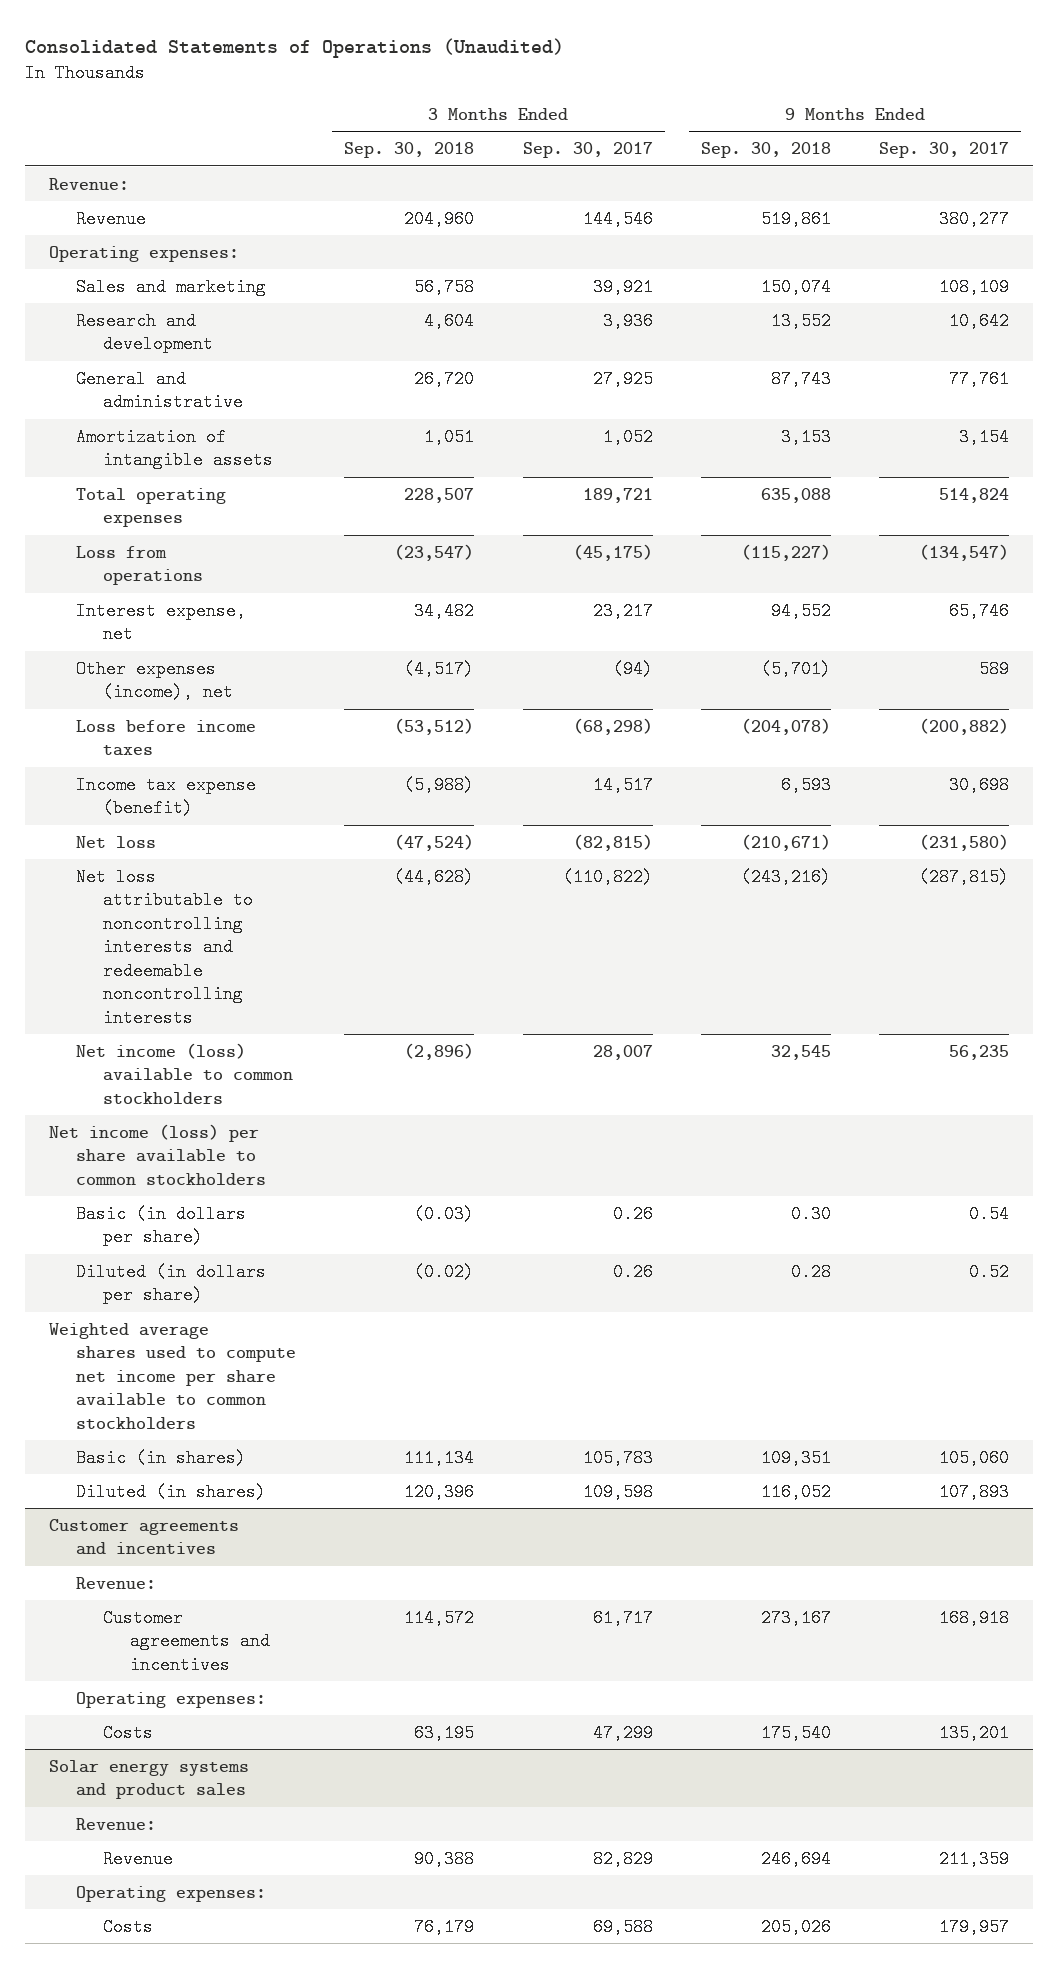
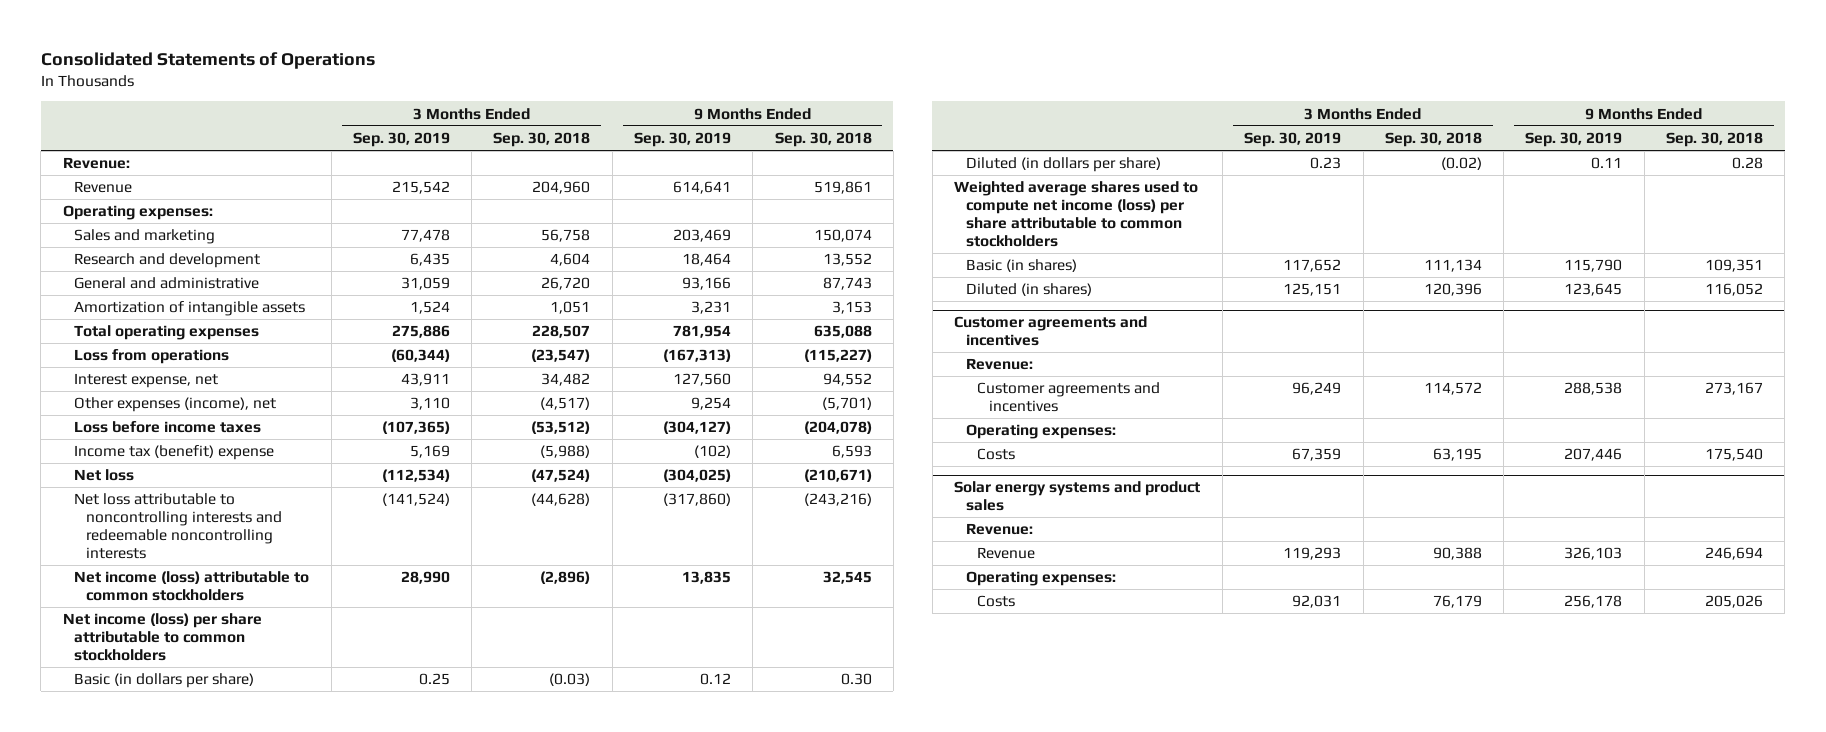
- Consolidated Statements of Operations (Unaudited)
+ Consolidated Statements of Operations
- | 3 Months Ended Sep. 30, 2018 | 3 Months Ended Sep. 30, 2017 | 9 Months Ended Sep. 30, 2018 | 9 Months Ended Sep. 30, 2017
+ | 3 Months Ended Sep. 30, 2019 | 3 Months Ended Sep. 30, 2018 | 9 Months Ended Sep. 30, 2019 | 9 Months Ended Sep. 30, 2018
- Income tax expense (benefit) | (5,988) | 14,517 | 6,593 | 30,698
+ Income tax (benefit) expense | 5,169 | (5,988) | (102) | 6,593
- Net income (loss) available to common stockholders | (2,896) | 28,007 | 32,545 | 56,235
- Net income (loss) per share available to common stockholders
+ Net income (loss) attributable to common stockholders | 28,990 | (2,896) | 13,835 | 32,545
+ Net income (loss) per share attributable to common stockholders
- Weighted average shares used to compute net income per share available to common stockholders
+ Weighted average shares used to compute net income (loss) per share attributable to common stockholders

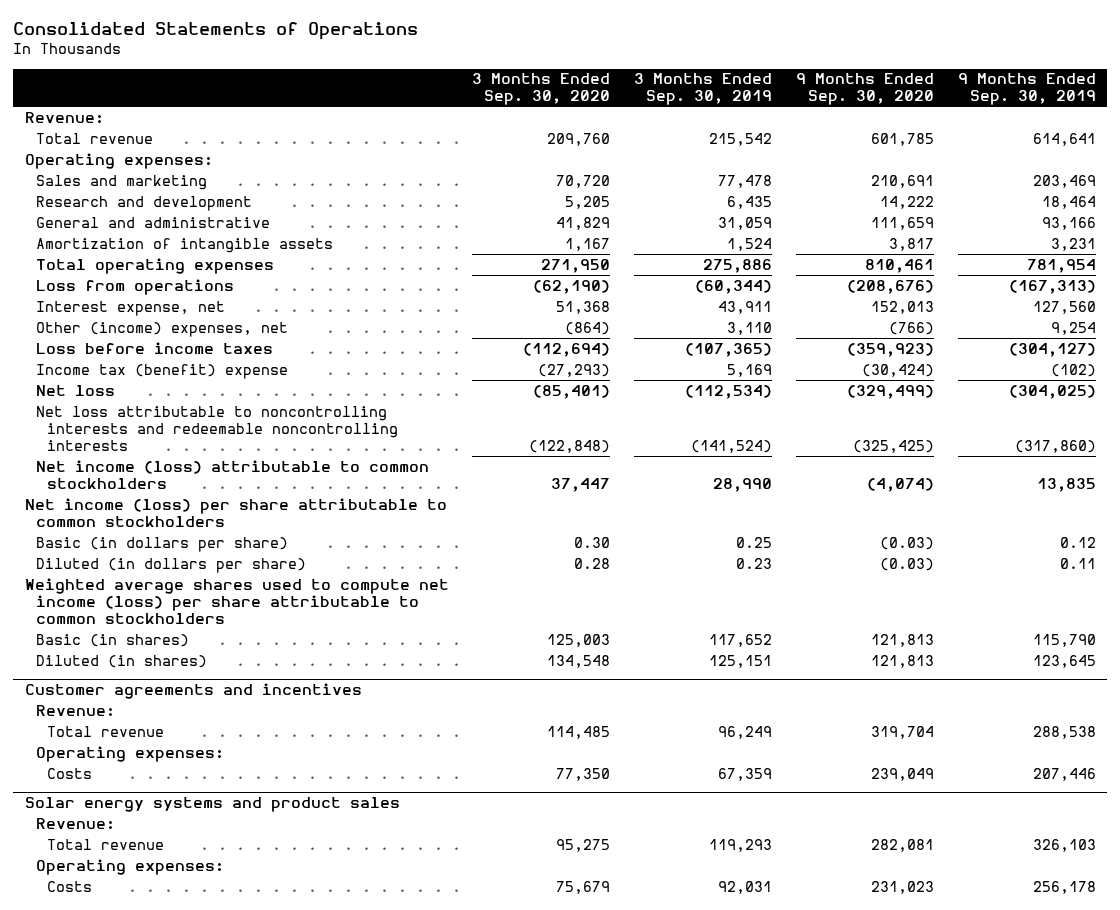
- | 3 Months Ended Sep. 30, 2019 | 3 Months Ended Sep. 30, 2018 | 9 Months Ended Sep. 30, 2019 | 9 Months Ended Sep. 30, 2018
+ | 3 Months Ended Sep. 30, 2020 | 3 Months Ended Sep. 30, 2019 | 9 Months Ended Sep. 30, 2020 | 9 Months Ended Sep. 30, 2019
- Revenue | 215,542 | 204,960 | 614,641 | 519,861
+ Total revenue | 209,760 | 215,542 | 601,785 | 614,641
- Other expenses (income), net | 3,110 | (4,517) | 9,254 | (5,701)
+ Other (income) expenses, net | (864) | 3,110 | (766) | 9,254
@ Customer agreements and incentives
- Customer agreements and incentives | 96,249 | 114,572 | 288,538 | 273,167
+ Total revenue | 114,485 | 96,249 | 319,704 | 288,538
@ Solar energy systems and product sales
- Revenue | 119,293 | 90,388 | 326,103 | 246,694
+ Total revenue | 95,275 | 119,293 | 282,081 | 326,103

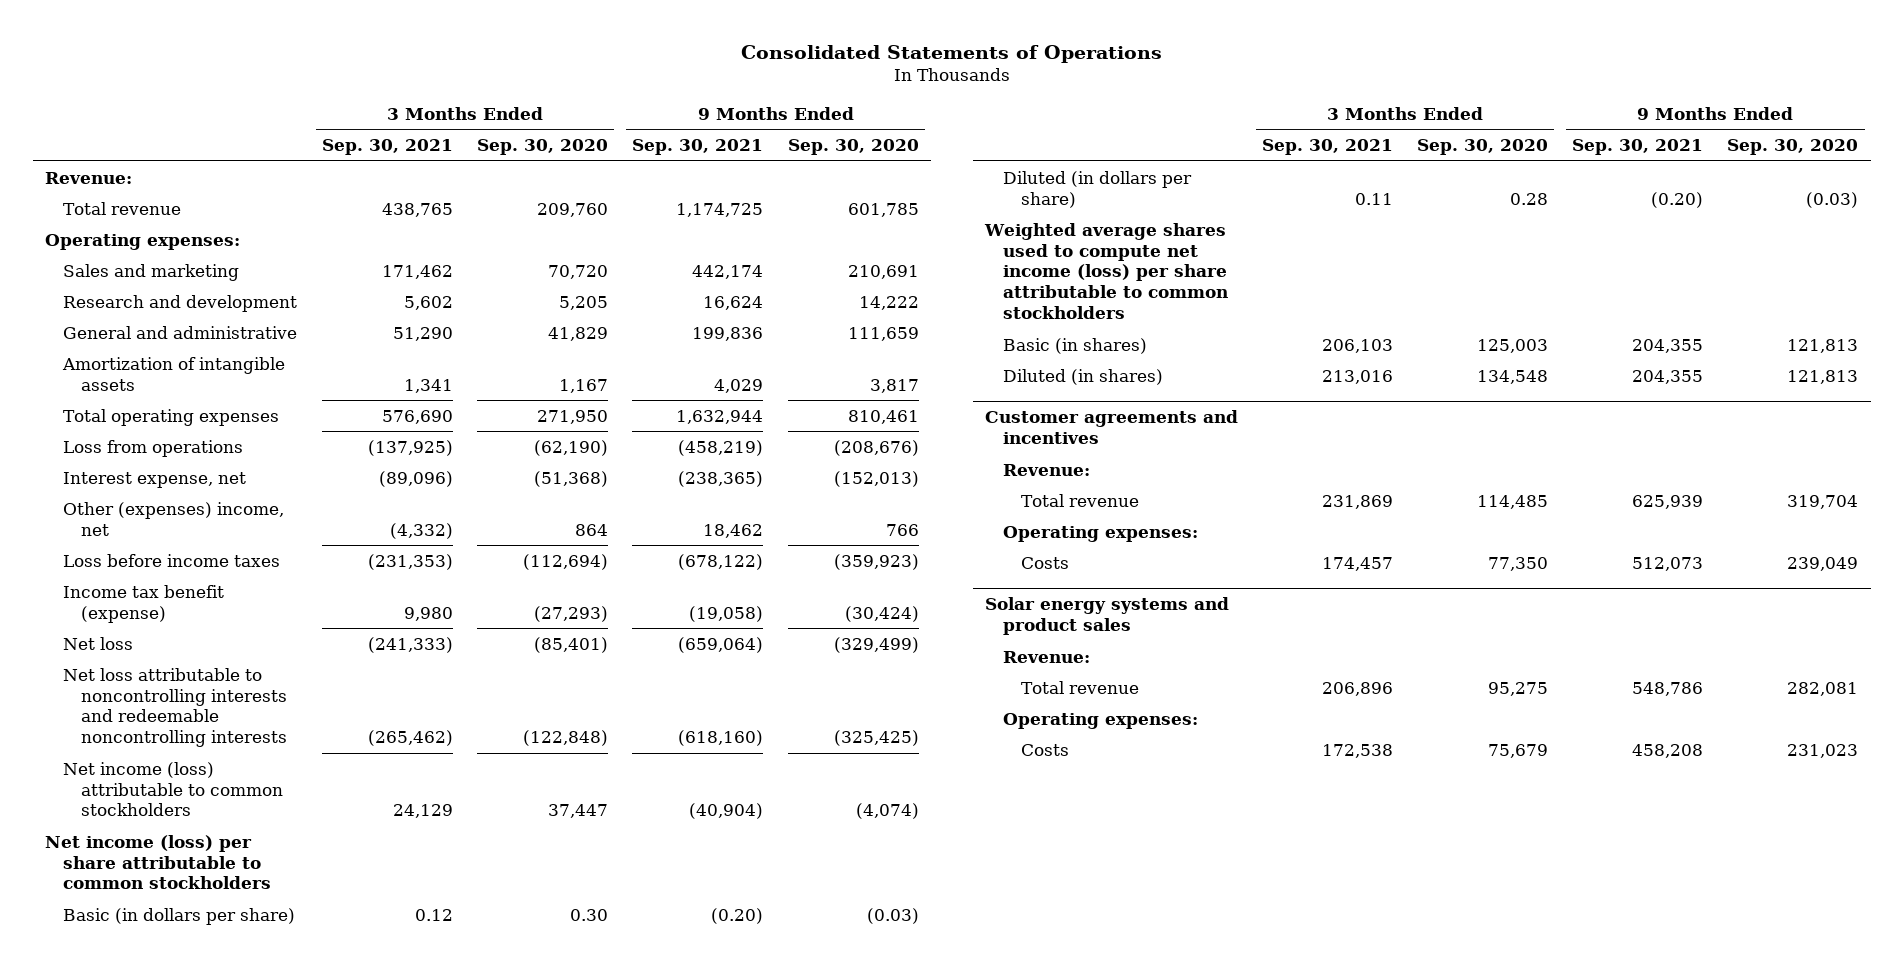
- | 3 Months Ended Sep. 30, 2020 | 3 Months Ended Sep. 30, 2019 | 9 Months Ended Sep. 30, 2020 | 9 Months Ended Sep. 30, 2019
+ | 3 Months Ended Sep. 30, 2021 | 3 Months Ended Sep. 30, 2020 | 9 Months Ended Sep. 30, 2021 | 9 Months Ended Sep. 30, 2020
- Interest expense, net | 51,368 | 43,911 | 152,013 | 127,560
- Other (income) expenses, net | (864) | 3,110 | (766) | 9,254
+ Interest expense, net | (89,096) | (51,368) | (238,365) | (152,013)
+ Other (expenses) income, net | (4,332) | 864 | 18,462 | 766
- Income tax (benefit) expense | (27,293) | 5,169 | (30,424) | (102)
+ Income tax benefit (expense) | 9,980 | (27,293) | (19,058) | (30,424)

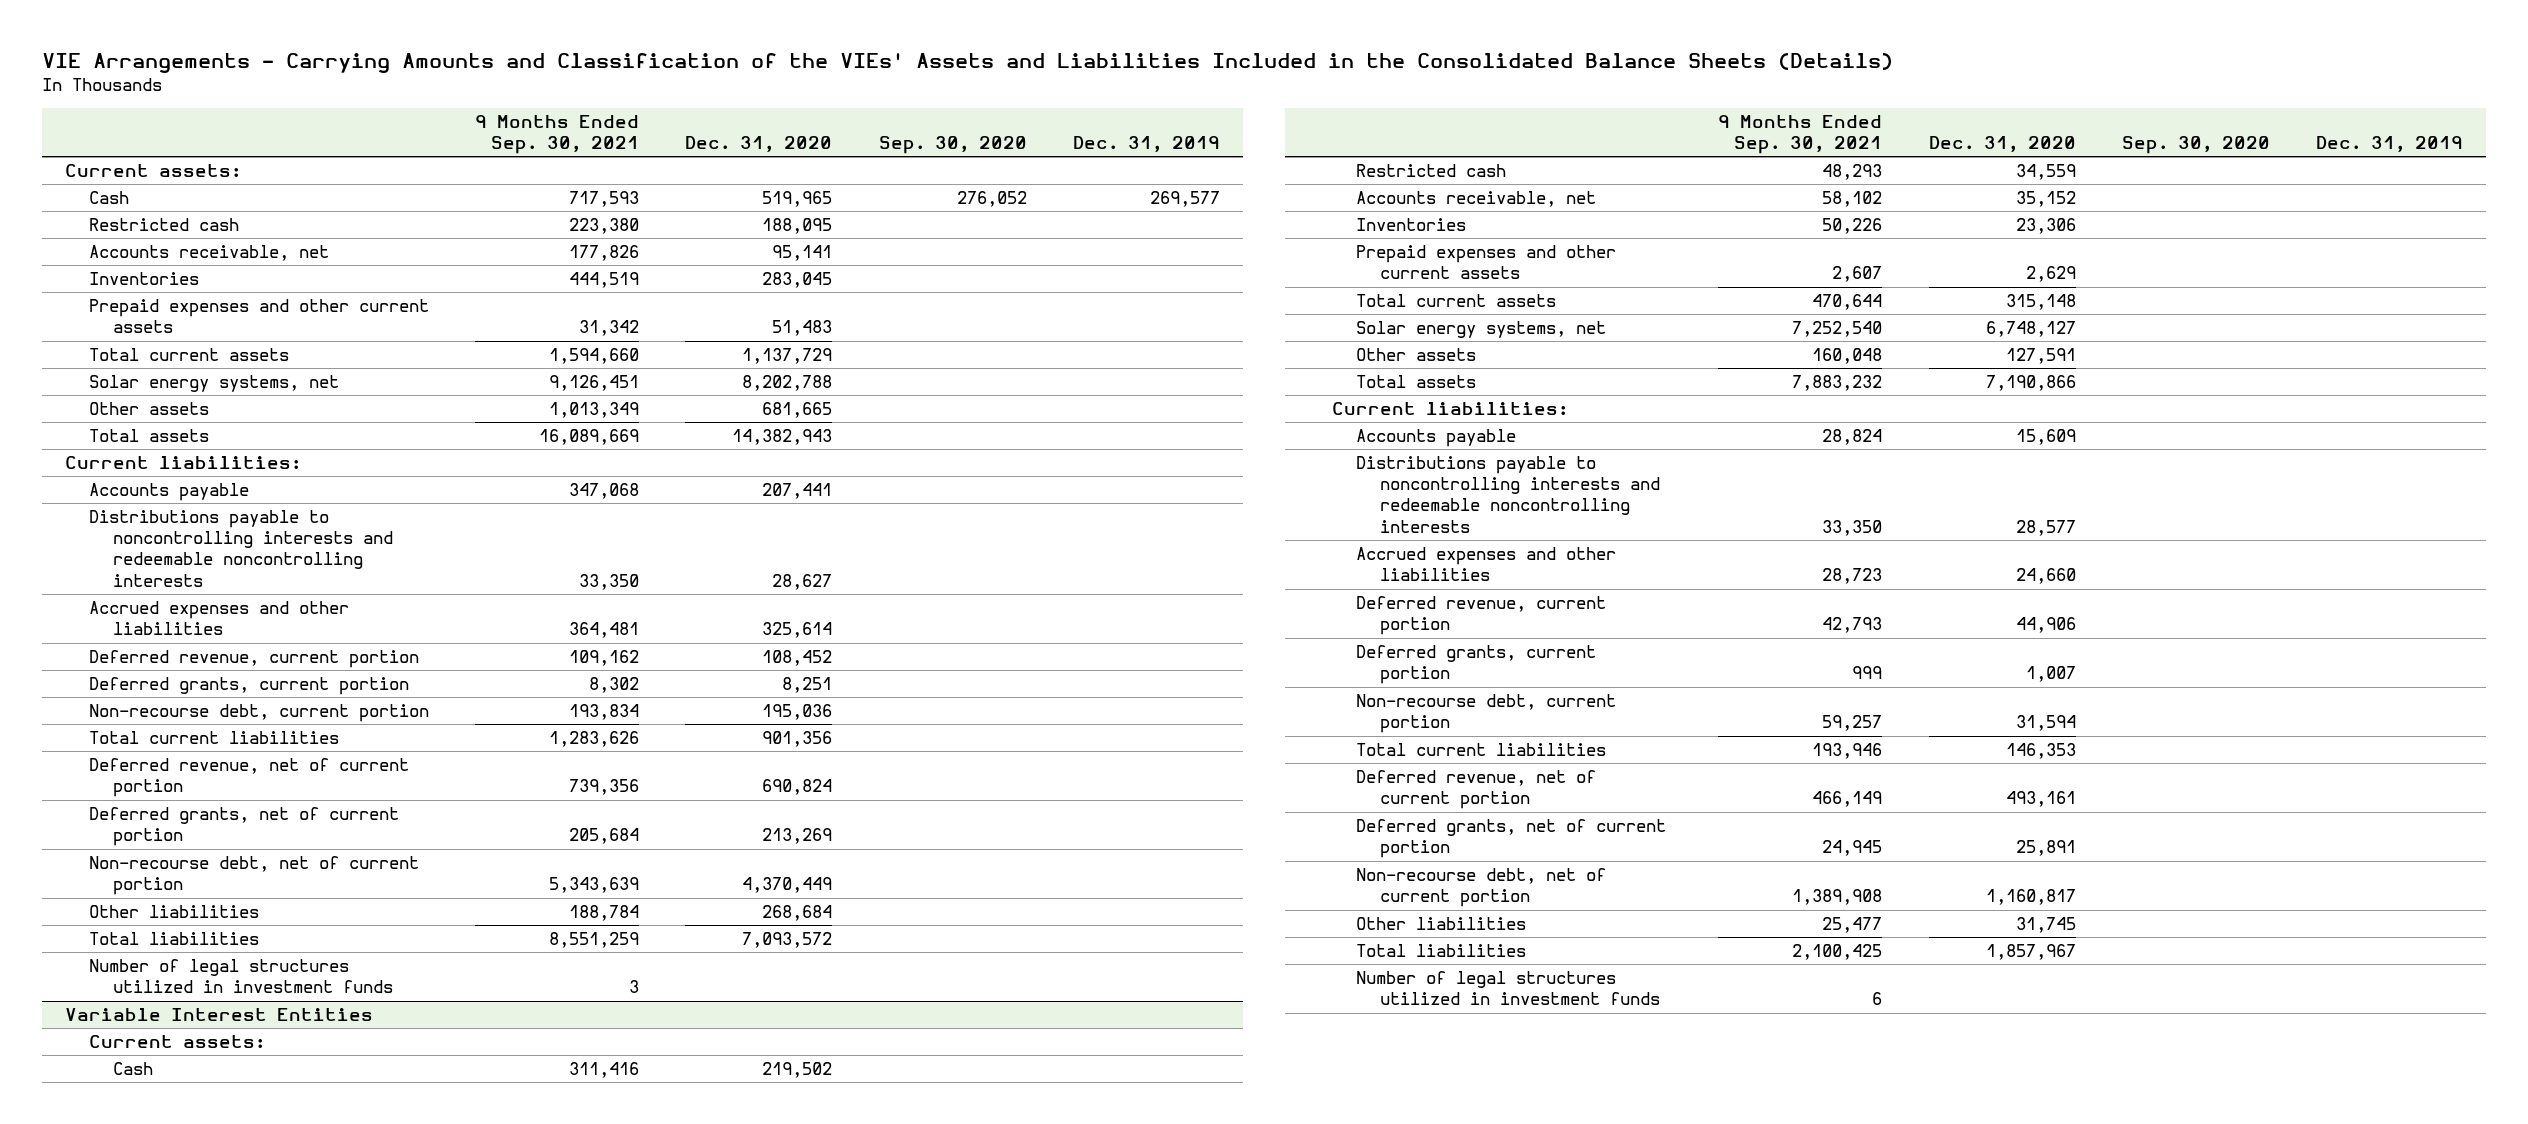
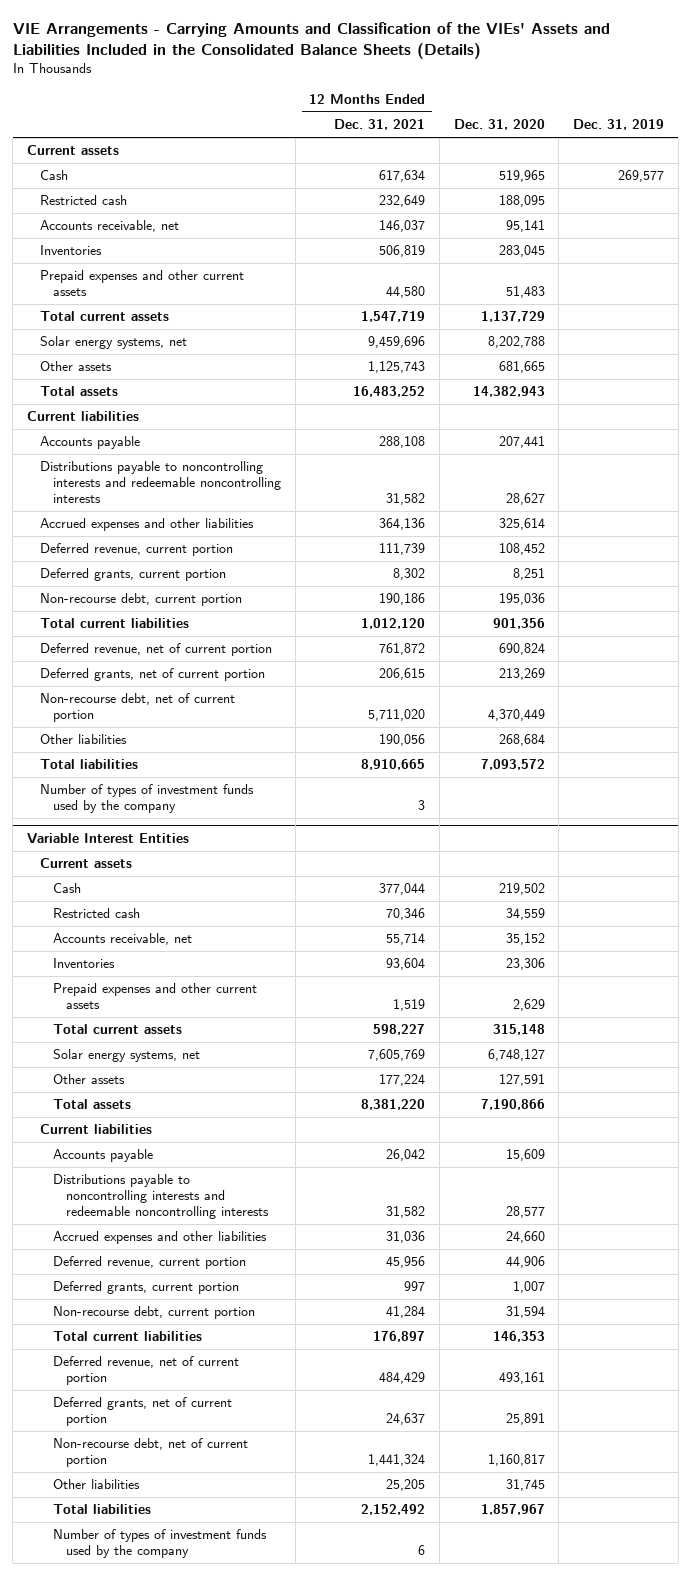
- | 9 Months Ended Sep. 30, 2021 | Dec. 31, 2020 | Sep. 30, 2020 | Dec. 31, 2019
+ | 12 Months Ended Dec. 31, 2021 | Dec. 31, 2020 | Dec. 31, 2019
- Current assets:
+ Current assets
- Current liabilities:
+ Current liabilities
- Number of legal structures utilized in investment funds | 3 | | |
+ Number of types of investment funds used by the company | 3 | |
@ Variable Interest Entities
- Current assets:
+ Current assets
- Current liabilities:
+ Current liabilities
- Number of legal structures utilized in investment funds | 6 | | |
+ Number of types of investment funds used by the company | 6 | |

